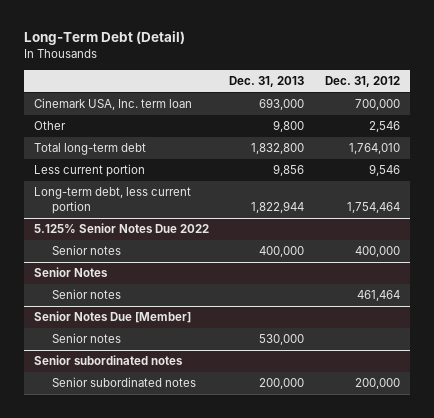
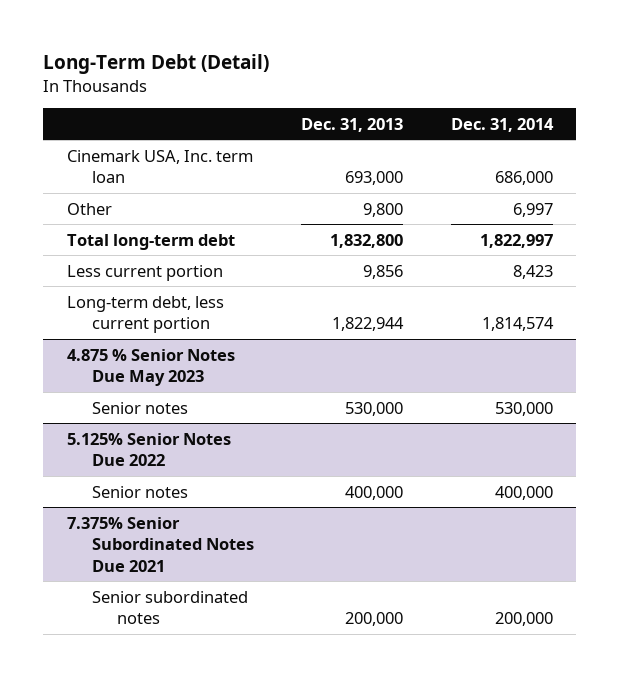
- | Dec. 31, 2013 | Dec. 31, 2012
+ | Dec. 31, 2013 | Dec. 31, 2014
+ 4.875 % Senior Notes Due May 2023
+ Senior notes | 530,000 | 530,000
- Senior Notes
- Senior notes | | 461,464
- Senior Notes Due [Member]
- Senior notes | 530,000 |
- Senior subordinated notes
+ 7.375% Senior Subordinated Notes Due 2021

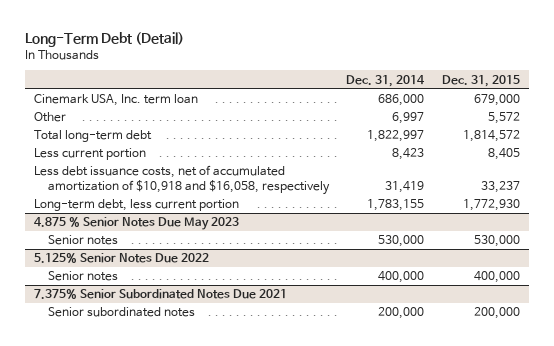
- | Dec. 31, 2013 | Dec. 31, 2014
+ | Dec. 31, 2014 | Dec. 31, 2015
- Long-term debt, less current portion | 1,822,944 | 1,814,574
+ Less debt issuance costs, net of accumulated amortization of $10,918 and $16,058, respectively | 31,419 | 33,237
+ Long-term debt, less current portion | 1,783,155 | 1,772,930

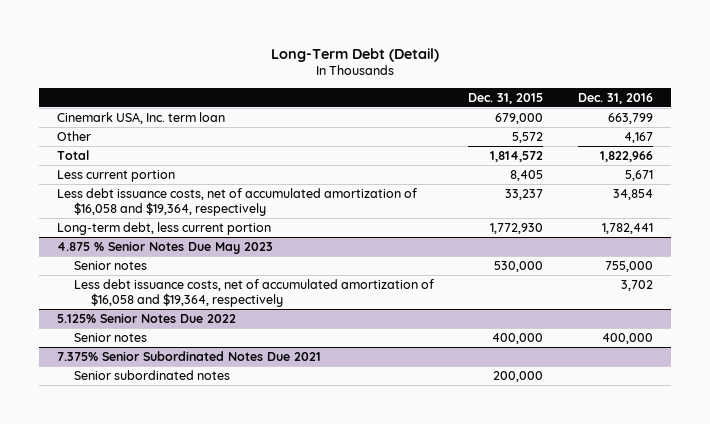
- | Dec. 31, 2014 | Dec. 31, 2015
+ | Dec. 31, 2015 | Dec. 31, 2016
- Total long-term debt | 1,822,997 | 1,814,572
+ Total | 1,814,572 | 1,822,966
- Less debt issuance costs, net of accumulated amortization of $10,918 and $16,058, respectively | 31,419 | 33,237
+ Less debt issuance costs, net of accumulated amortization of $16,058 and $19,364, respectively | 33,237 | 34,854
@ 4.875 % Senior Notes Due May 2023
+ Less debt issuance costs, net of accumulated amortization of $16,058 and $19,364, respectively | | 3,702

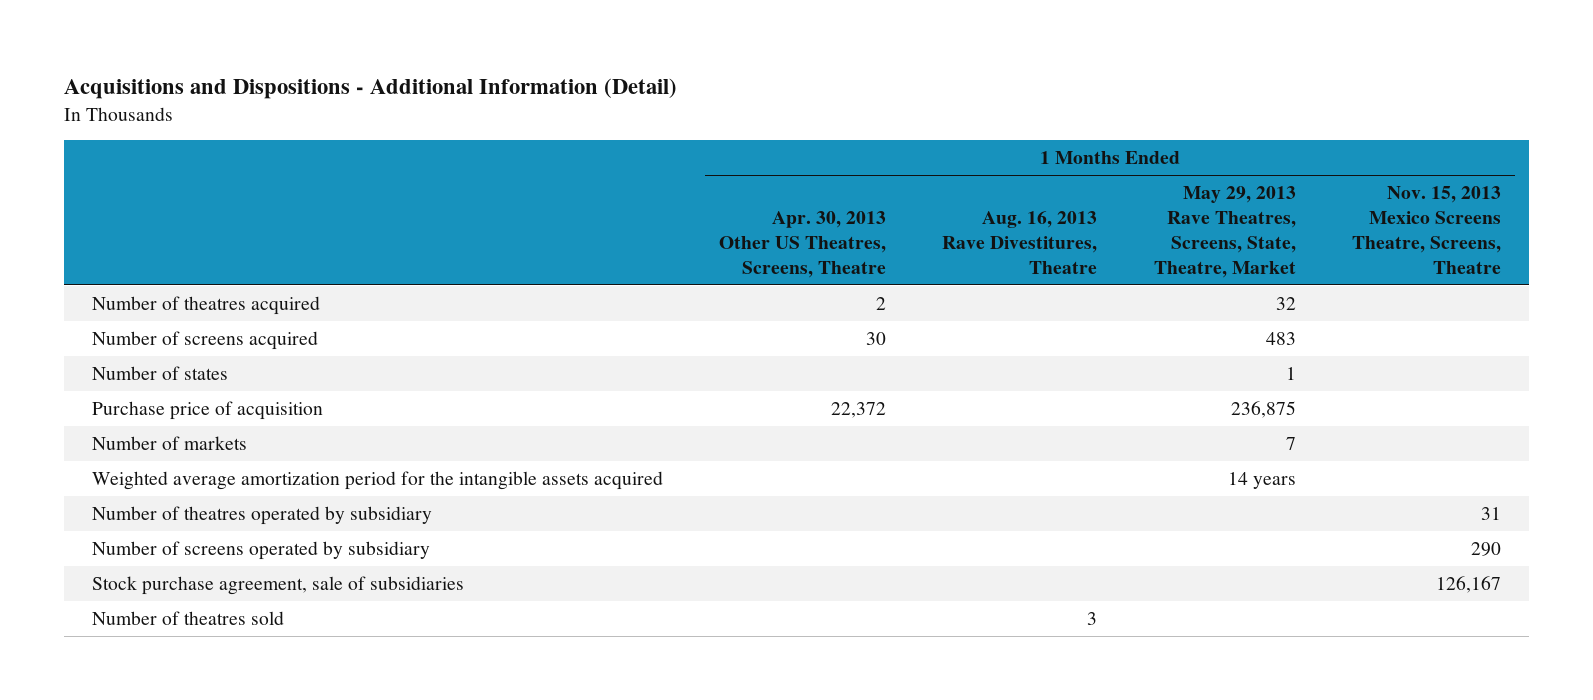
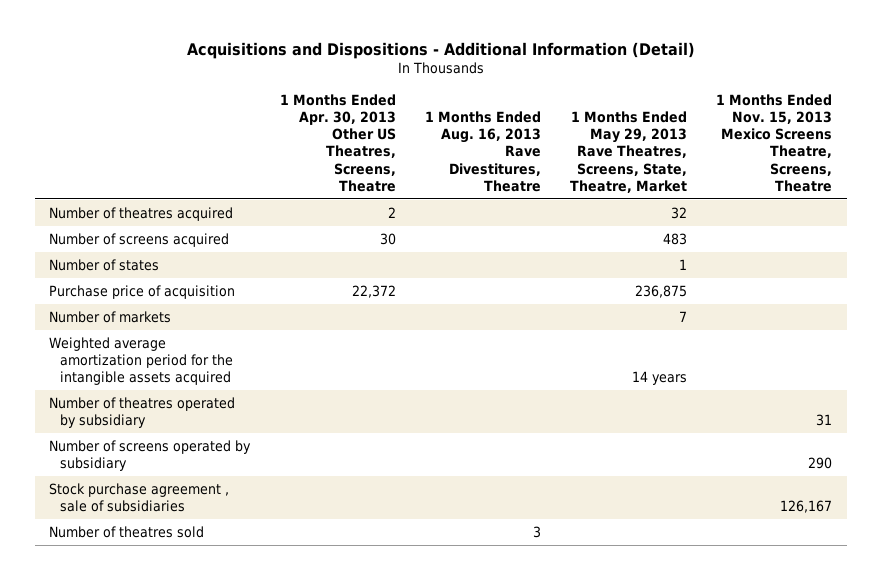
- Stock purchase agreement, sale of subsidiaries | | | | 126,167
+ Stock purchase agreement , sale of subsidiaries | | | | 126,167

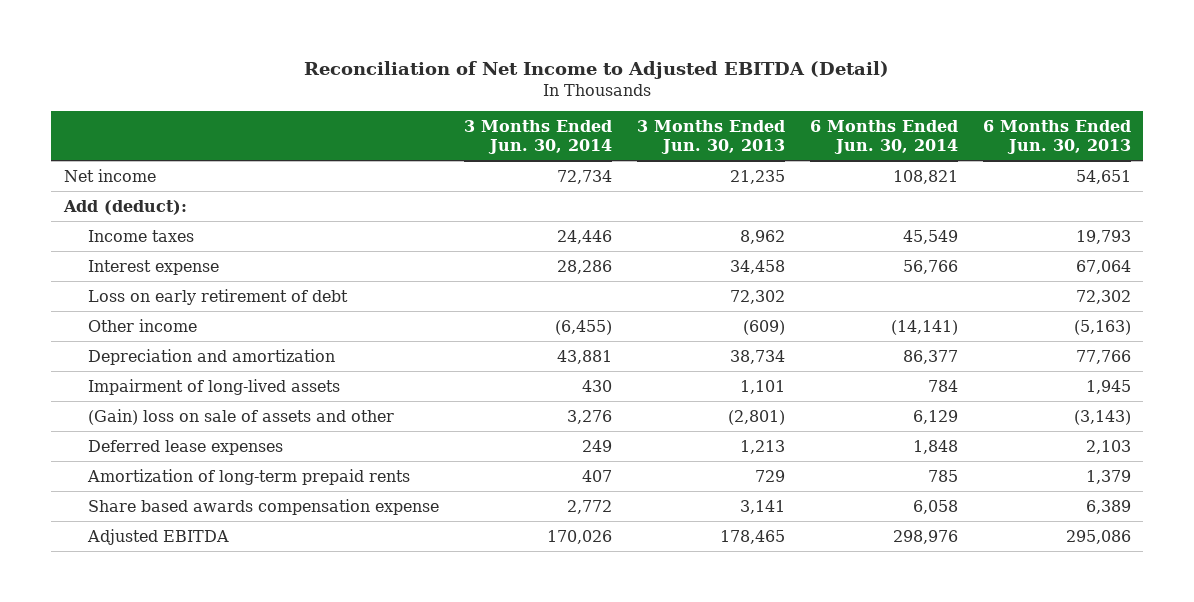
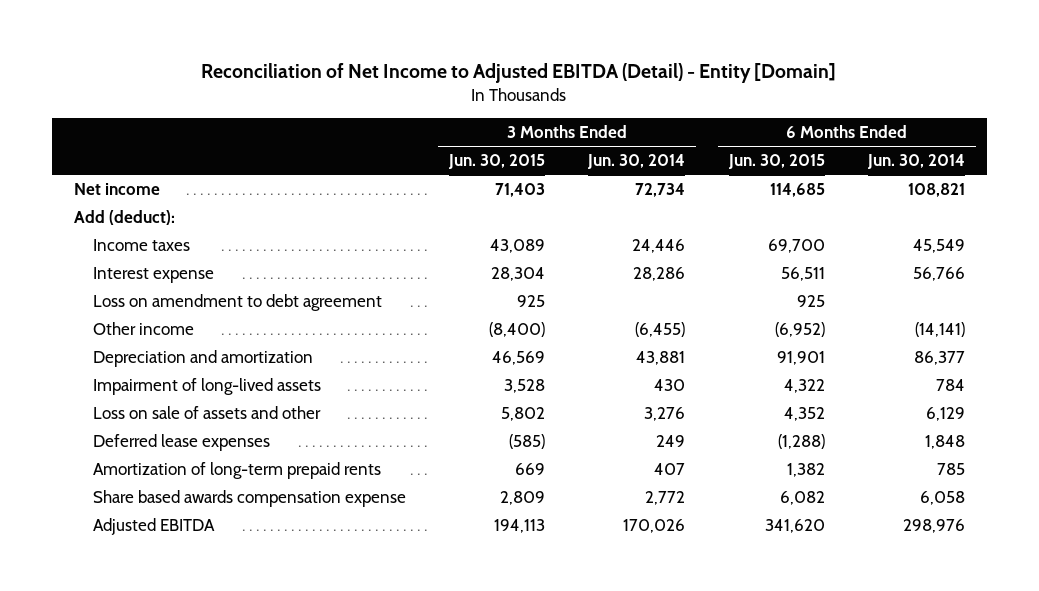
- Reconciliation of Net Income to Adjusted EBITDA (Detail)
+ Reconciliation of Net Income to Adjusted EBITDA (Detail) - Entity [Domain]
- | 3 Months Ended Jun. 30, 2014 | 3 Months Ended Jun. 30, 2013 | 6 Months Ended Jun. 30, 2014 | 6 Months Ended Jun. 30, 2013
+ | 3 Months Ended Jun. 30, 2015 | 3 Months Ended Jun. 30, 2014 | 6 Months Ended Jun. 30, 2015 | 6 Months Ended Jun. 30, 2014
- Loss on early retirement of debt | | 72,302 | | 72,302
+ Loss on amendment to debt agreement | 925 | | 925 |
- (Gain) loss on sale of assets and other | 3,276 | (2,801) | 6,129 | (3,143)
+ Loss on sale of assets and other | 5,802 | 3,276 | 4,352 | 6,129

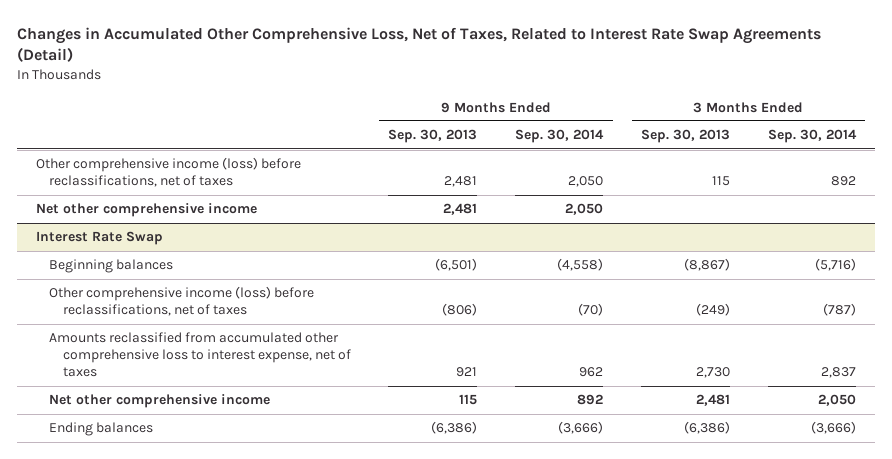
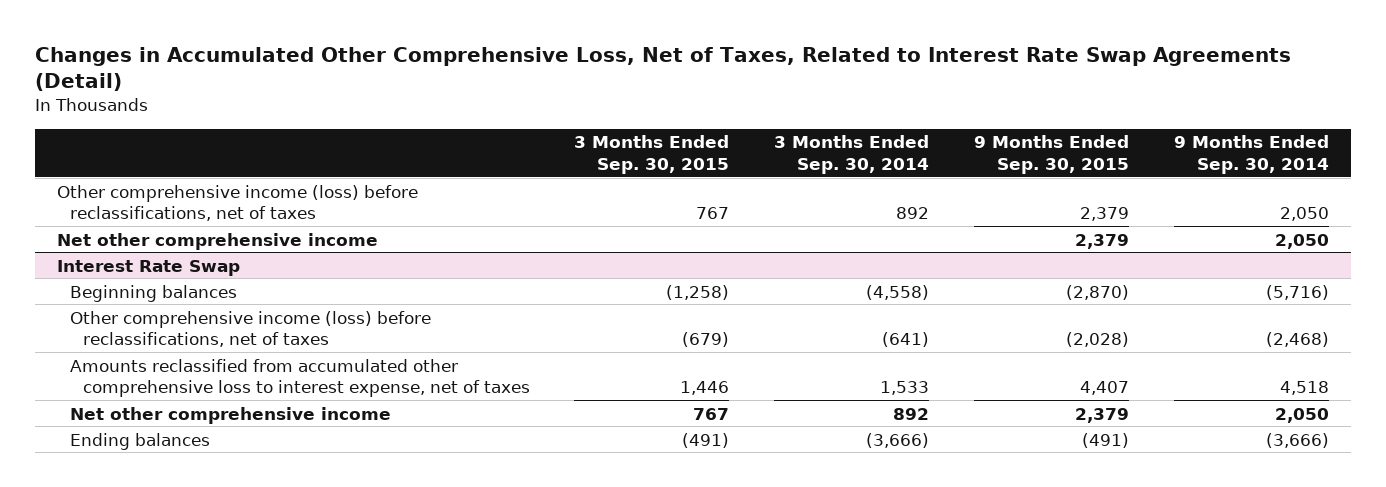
- | 9 Months Ended Sep. 30, 2013 | 9 Months Ended Sep. 30, 2014 | 3 Months Ended Sep. 30, 2013 | 3 Months Ended Sep. 30, 2014
+ | 3 Months Ended Sep. 30, 2015 | 3 Months Ended Sep. 30, 2014 | 9 Months Ended Sep. 30, 2015 | 9 Months Ended Sep. 30, 2014
@ Interest Rate Swap
- Beginning balances | (6,501) | (4,558) | (8,867) | (5,716)
- Other comprehensive income (loss) before reclassifications, net of taxes | (806) | (70) | (249) | (787)
- Amounts reclassified from accumulated other comprehensive loss to interest expense, net of taxes | 921 | 962 | 2,730 | 2,837
- Net other comprehensive income | 115 | 892 | 2,481 | 2,050
+ Beginning balances | (1,258) | (4,558) | (2,870) | (5,716)
+ Other comprehensive income (loss) before reclassifications, net of taxes | (679) | (641) | (2,028) | (2,468)
+ Amounts reclassified from accumulated other comprehensive loss to interest expense, net of taxes | 1,446 | 1,533 | 4,407 | 4,518
+ Net other comprehensive income | 767 | 892 | 2,379 | 2,050

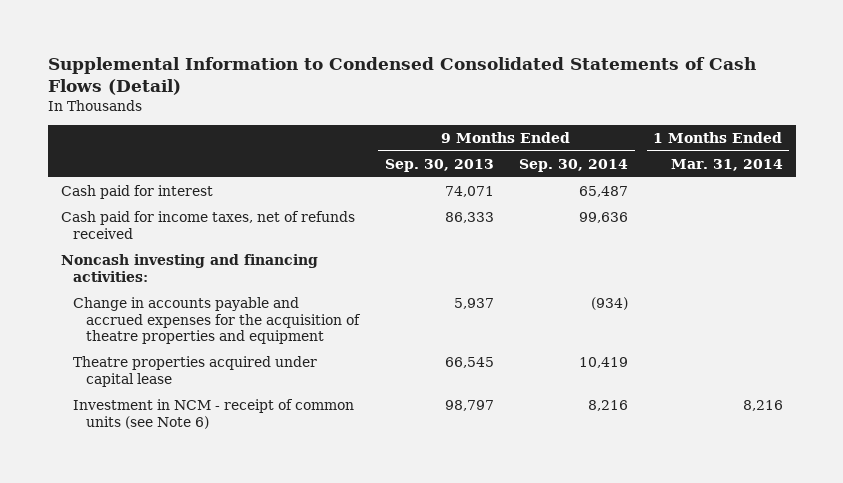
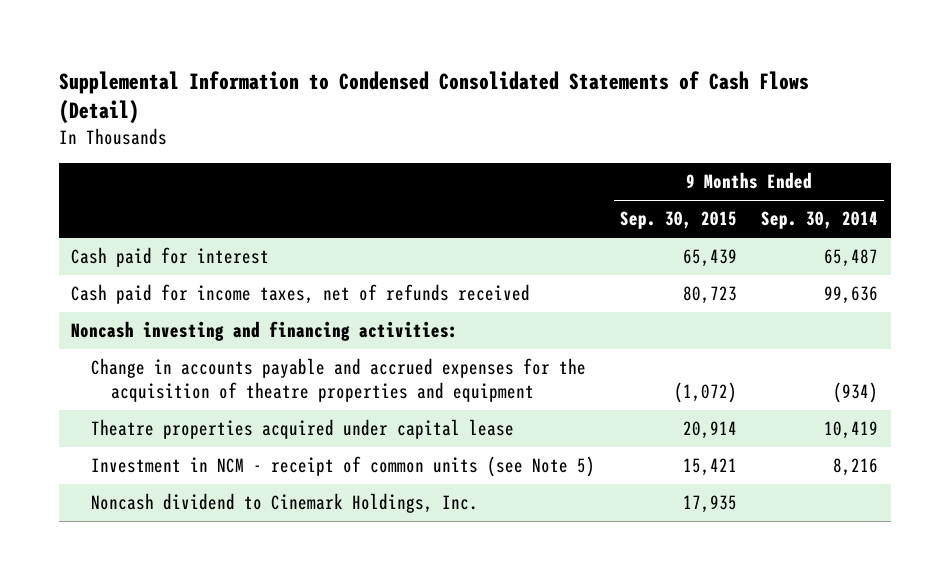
- | 9 Months Ended Sep. 30, 2013 | 9 Months Ended Sep. 30, 2014 | 1 Months Ended Mar. 31, 2014
+ | 9 Months Ended Sep. 30, 2015 | 9 Months Ended Sep. 30, 2014
- Investment in NCM - receipt of common units (see Note 6) | 98,797 | 8,216 | 8,216
+ Investment in NCM - receipt of common units (see Note 5) | 15,421 | 8,216
+ Noncash dividend to Cinemark Holdings, Inc. | 17,935 |

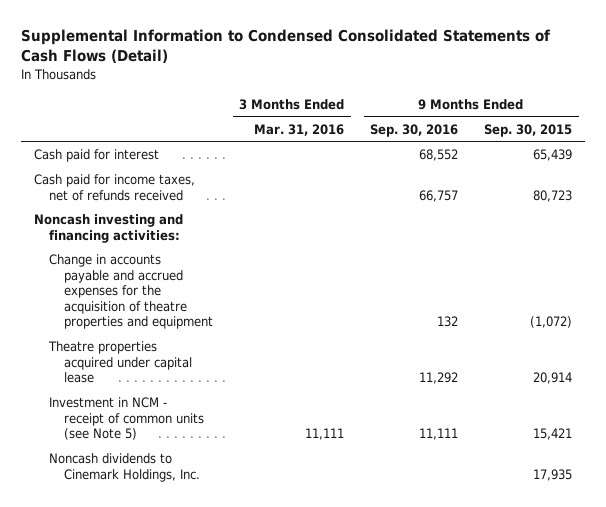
- | 9 Months Ended Sep. 30, 2015 | 9 Months Ended Sep. 30, 2014
+ | 3 Months Ended Mar. 31, 2016 | 9 Months Ended Sep. 30, 2016 | 9 Months Ended Sep. 30, 2015
- Noncash dividend to Cinemark Holdings, Inc. | 17,935 |
+ Noncash dividends to Cinemark Holdings, Inc. | | | 17,935

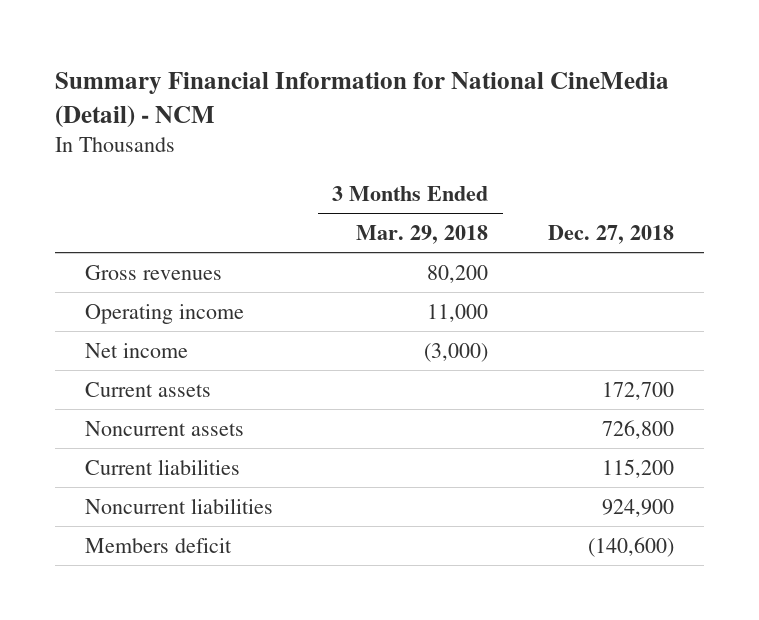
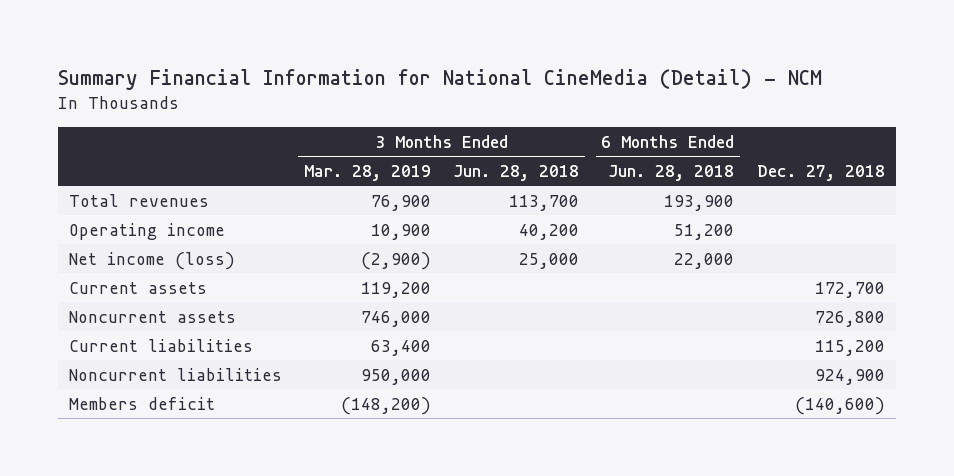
- | 3 Months Ended Mar. 29, 2018 | Dec. 27, 2018
+ | 3 Months Ended Mar. 28, 2019 | 3 Months Ended Jun. 28, 2018 | 6 Months Ended Jun. 28, 2018 | Dec. 27, 2018
- Gross revenues | 80,200 |
+ Total revenues | 76,900 | 113,700 | 193,900 |
- Net income | (3,000) |
+ Net income (loss) | (2,900) | 25,000 | 22,000 |

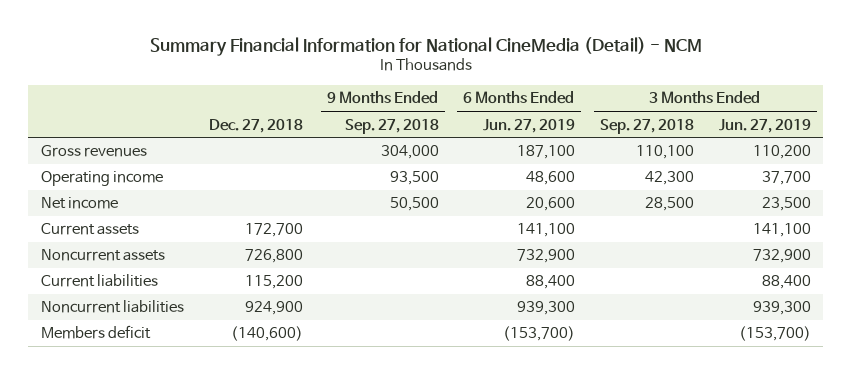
- | 3 Months Ended Mar. 28, 2019 | 3 Months Ended Jun. 28, 2018 | 6 Months Ended Jun. 28, 2018 | Dec. 27, 2018
+ | Dec. 27, 2018 | 9 Months Ended Sep. 27, 2018 | 6 Months Ended Jun. 27, 2019 | 3 Months Ended Sep. 27, 2018 | 3 Months Ended Jun. 27, 2019
- Total revenues | 76,900 | 113,700 | 193,900 |
+ Gross revenues | | 304,000 | 187,100 | 110,100 | 110,200
- Net income (loss) | (2,900) | 25,000 | 22,000 |
+ Net income | | 50,500 | 20,600 | 28,500 | 23,500

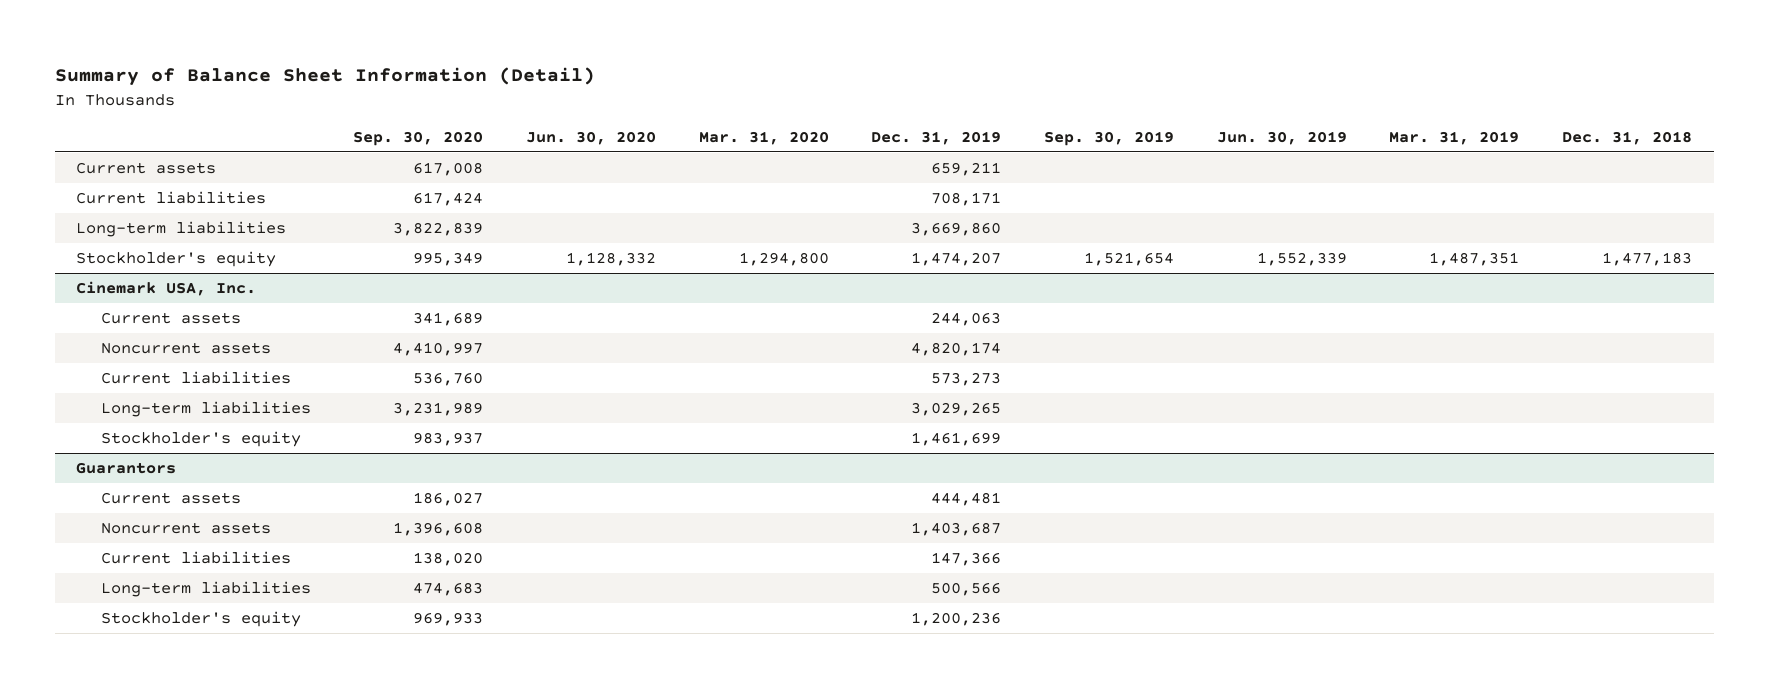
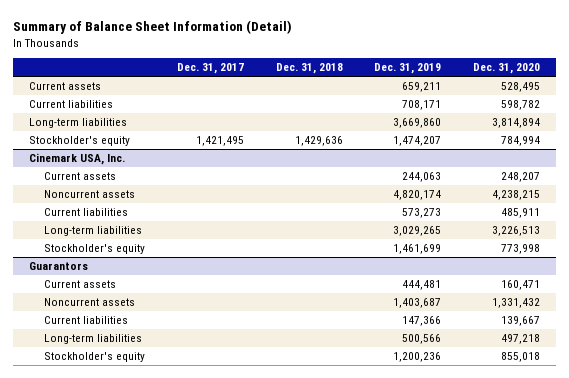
- | Sep. 30, 2020 | Jun. 30, 2020 | Mar. 31, 2020 | Dec. 31, 2019 | Sep. 30, 2019 | Jun. 30, 2019 | Mar. 31, 2019 | Dec. 31, 2018
+ | Dec. 31, 2017 | Dec. 31, 2018 | Dec. 31, 2019 | Dec. 31, 2020
- Stockholder's equity | 995,349 | 1,128,332 | 1,294,800 | 1,474,207 | 1,521,654 | 1,552,339 | 1,487,351 | 1,477,183
+ Stockholder's equity | 1,421,495 | 1,429,636 | 1,474,207 | 784,994

